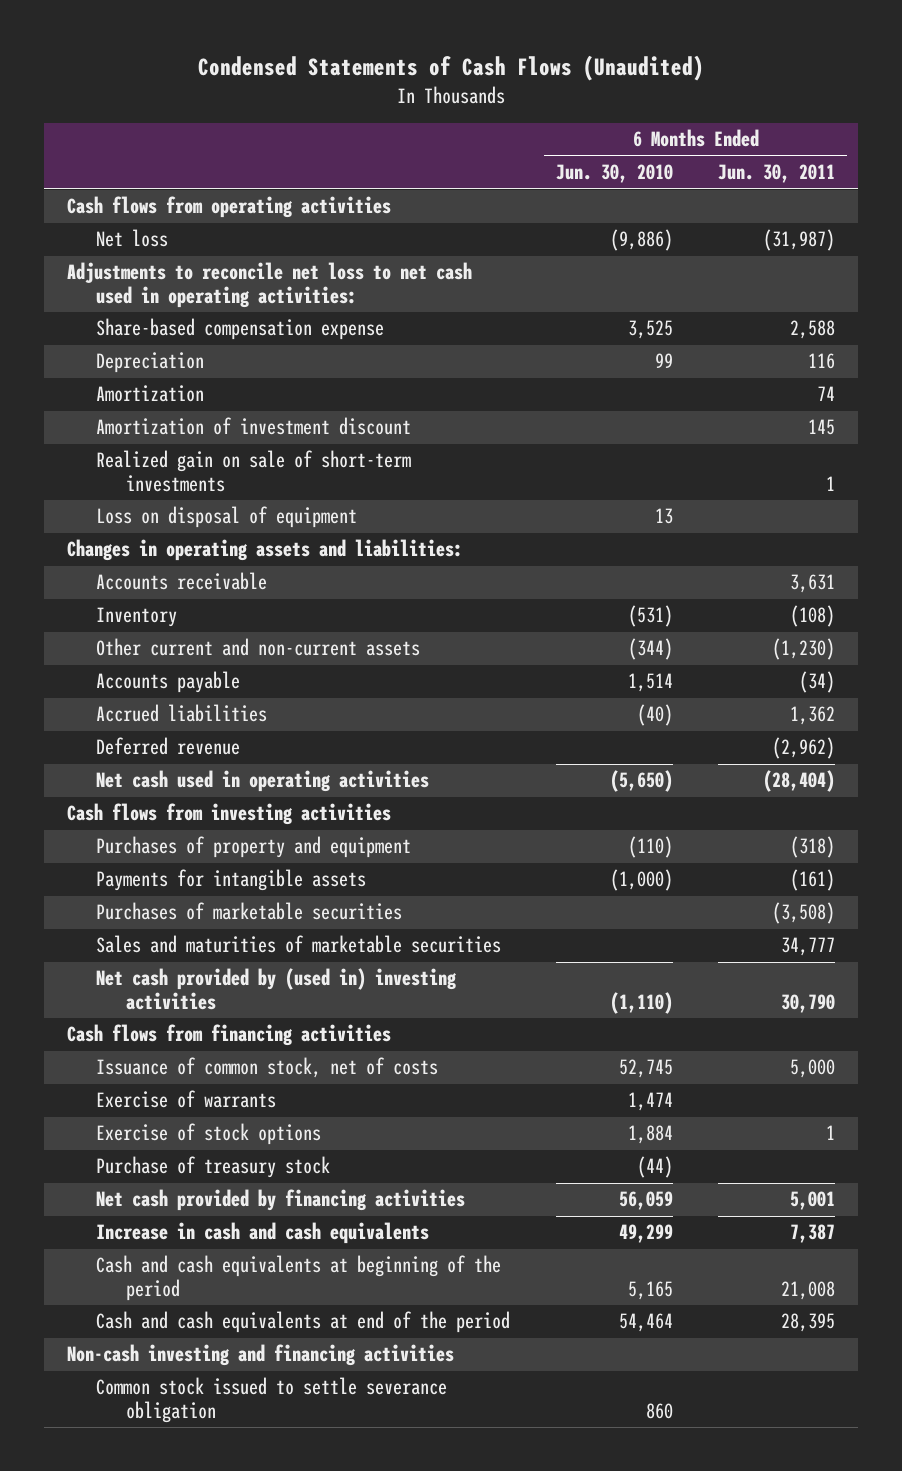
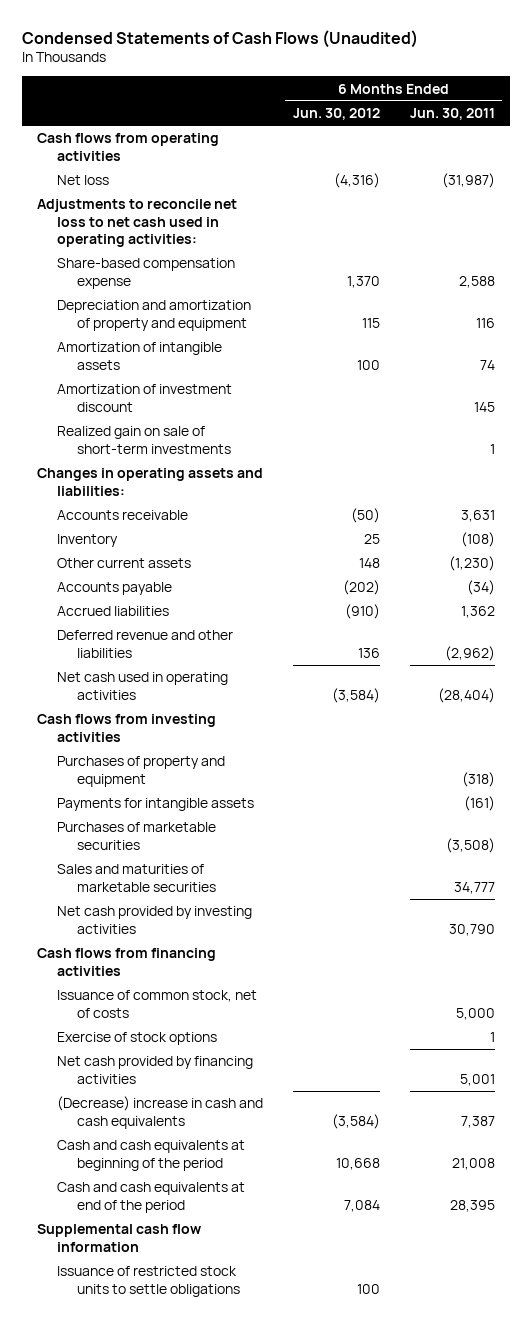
- | 6 Months Ended Jun. 30, 2010 | 6 Months Ended Jun. 30, 2011
+ | 6 Months Ended Jun. 30, 2012 | 6 Months Ended Jun. 30, 2011
- Depreciation | 99 | 116
- Amortization | | 74
+ Depreciation and amortization of property and equipment | 115 | 116
+ Amortization of intangible assets | 100 | 74
- Loss on disposal of equipment | 13 |
- Other current and non-current assets | (344) | (1,230)
+ Other current assets | 148 | (1,230)
- Deferred revenue | | (2,962)
+ Deferred revenue and other liabilities | 136 | (2,962)
- Net cash provided by (used in) investing activities | (1,110) | 30,790
+ Net cash provided by investing activities | | 30,790
- Exercise of warrants | 1,474 |
- Purchase of treasury stock | (44) |
- Increase in cash and cash equivalents | 49,299 | 7,387
+ (Decrease) increase in cash and cash equivalents | (3,584) | 7,387
- Non-cash investing and financing activities
- Common stock issued to settle severance obligation | 860 |
+ Supplemental cash flow information
+ Issuance of restricted stock units to settle obligations | 100 |

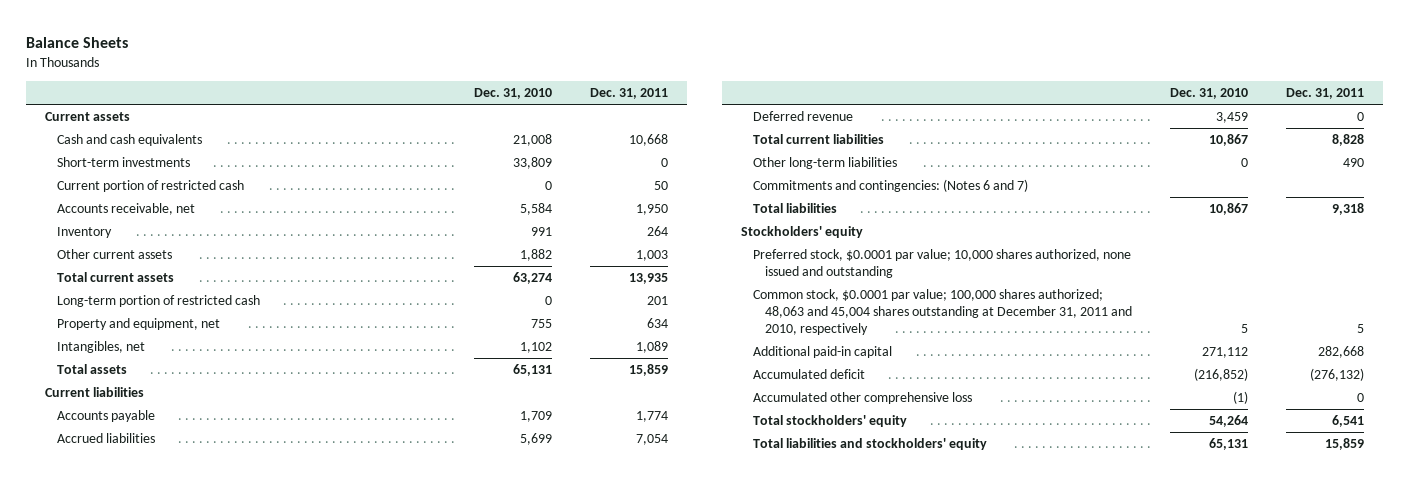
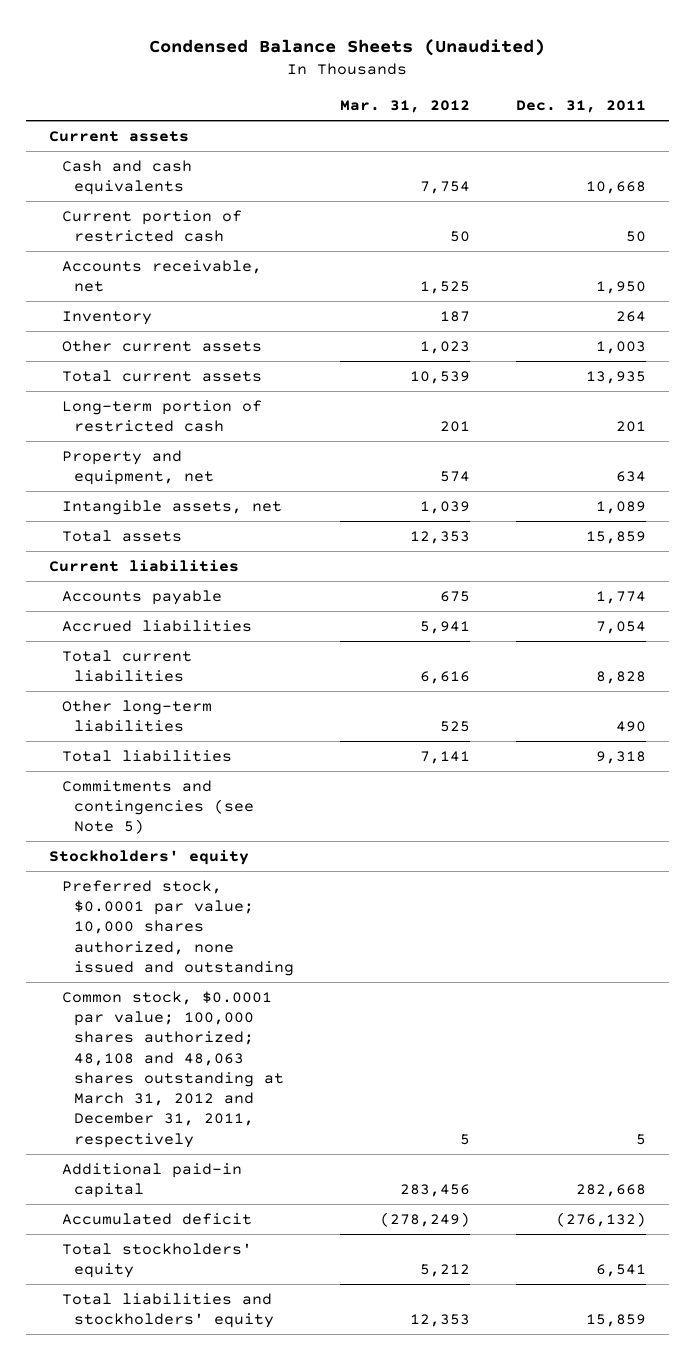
- Balance Sheets
+ Condensed Balance Sheets (Unaudited)
- | Dec. 31, 2010 | Dec. 31, 2011
+ | Mar. 31, 2012 | Dec. 31, 2011
- Short-term investments | 33,809 | 0
- Intangibles, net | 1,102 | 1,089
+ Intangible assets, net | 1,039 | 1,089
- Deferred revenue | 3,459 | 0
- Commitments and contingencies: (Notes 6 and 7)
+ Commitments and contingencies (see Note 5)
- Common stock, $0.0001 par value; 100,000 shares authorized; 48,063 and 45,004 shares outstanding at December 31, 2011 and 2010, respectively | 5 | 5
+ Common stock, $0.0001 par value; 100,000 shares authorized; 48,108 and 48,063 shares outstanding at March 31, 2012 and December 31, 2011, respectively | 5 | 5
- Accumulated other comprehensive loss | (1) | 0

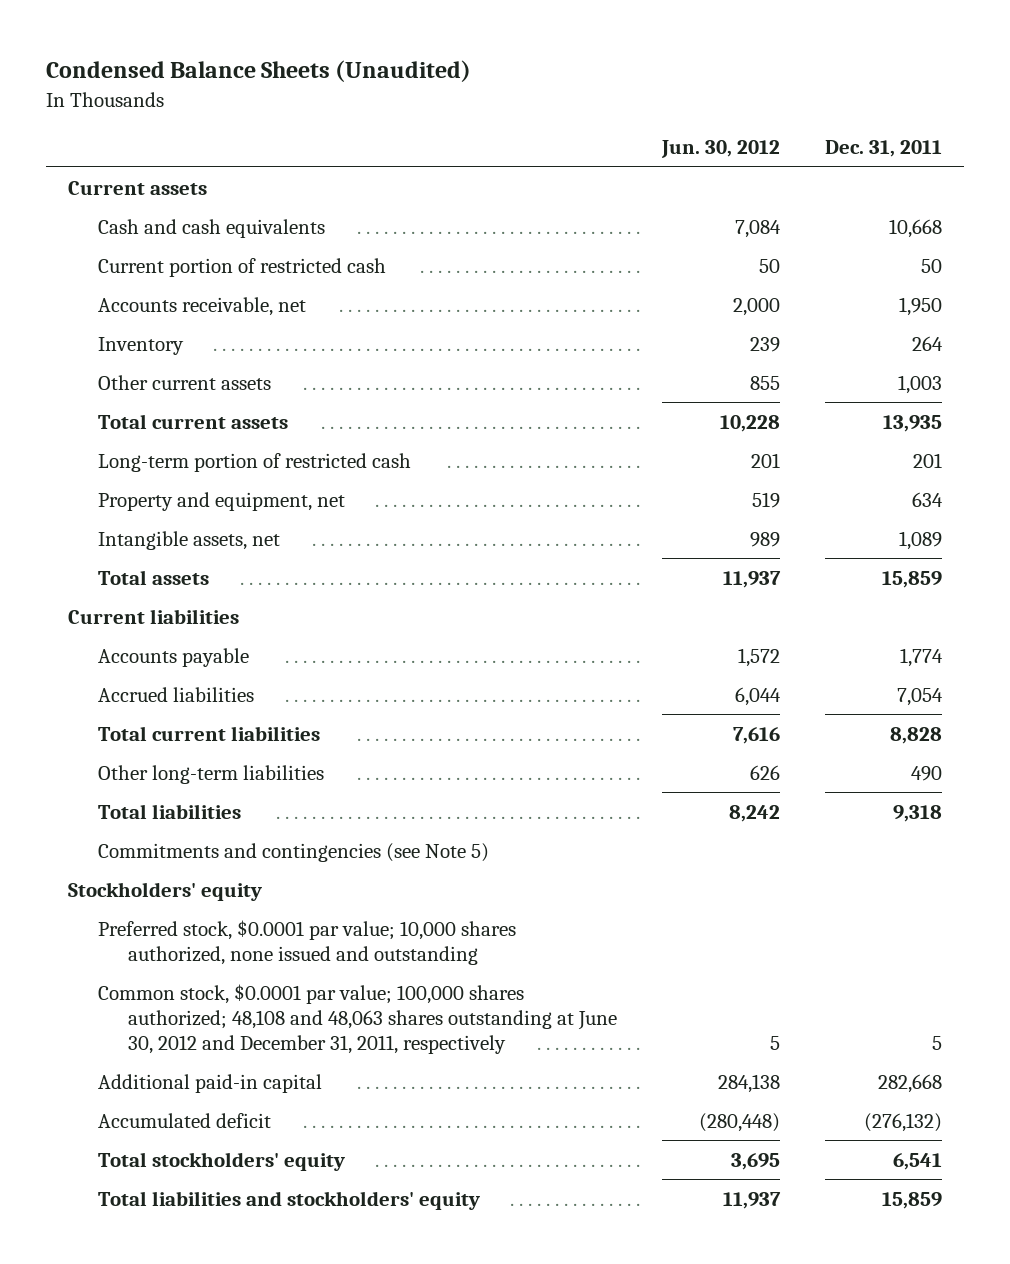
- | Mar. 31, 2012 | Dec. 31, 2011
+ | Jun. 30, 2012 | Dec. 31, 2011
- Common stock, $0.0001 par value; 100,000 shares authorized; 48,108 and 48,063 shares outstanding at March 31, 2012 and December 31, 2011, respectively | 5 | 5
+ Common stock, $0.0001 par value; 100,000 shares authorized; 48,108 and 48,063 shares outstanding at June 30, 2012 and December 31, 2011, respectively | 5 | 5

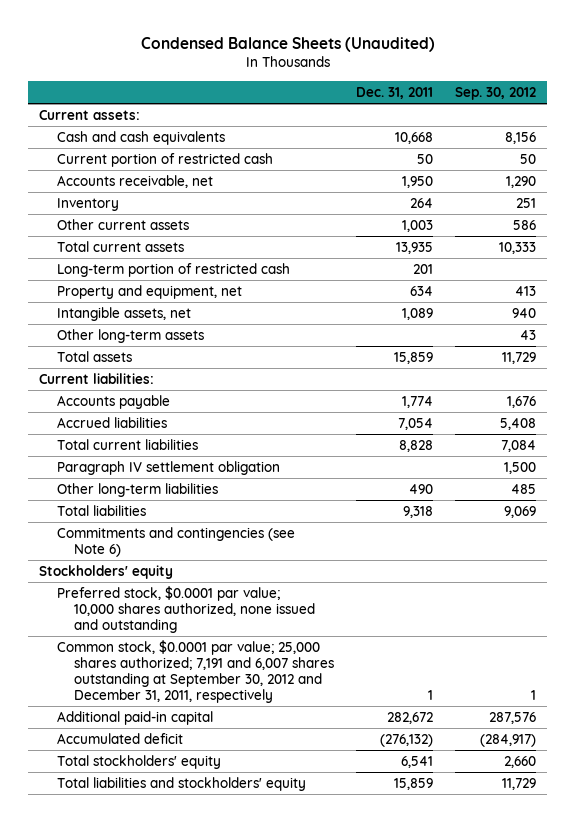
- | Jun. 30, 2012 | Dec. 31, 2011
+ | Dec. 31, 2011 | Sep. 30, 2012
- Current assets
+ Current assets:
+ Other long-term assets | | 43
- Current liabilities
+ Current liabilities:
+ Paragraph IV settlement obligation | | 1,500
- Commitments and contingencies (see Note 5)
+ Commitments and contingencies (see Note 6)
- Common stock, $0.0001 par value; 100,000 shares authorized; 48,108 and 48,063 shares outstanding at June 30, 2012 and December 31, 2011, respectively | 5 | 5
- Additional paid-in capital | 284,138 | 282,668
+ Common stock, $0.0001 par value; 25,000 shares authorized; 7,191 and 6,007 shares outstanding at September 30, 2012 and December 31, 2011, respectively | 1 | 1
+ Additional paid-in capital | 282,672 | 287,576

